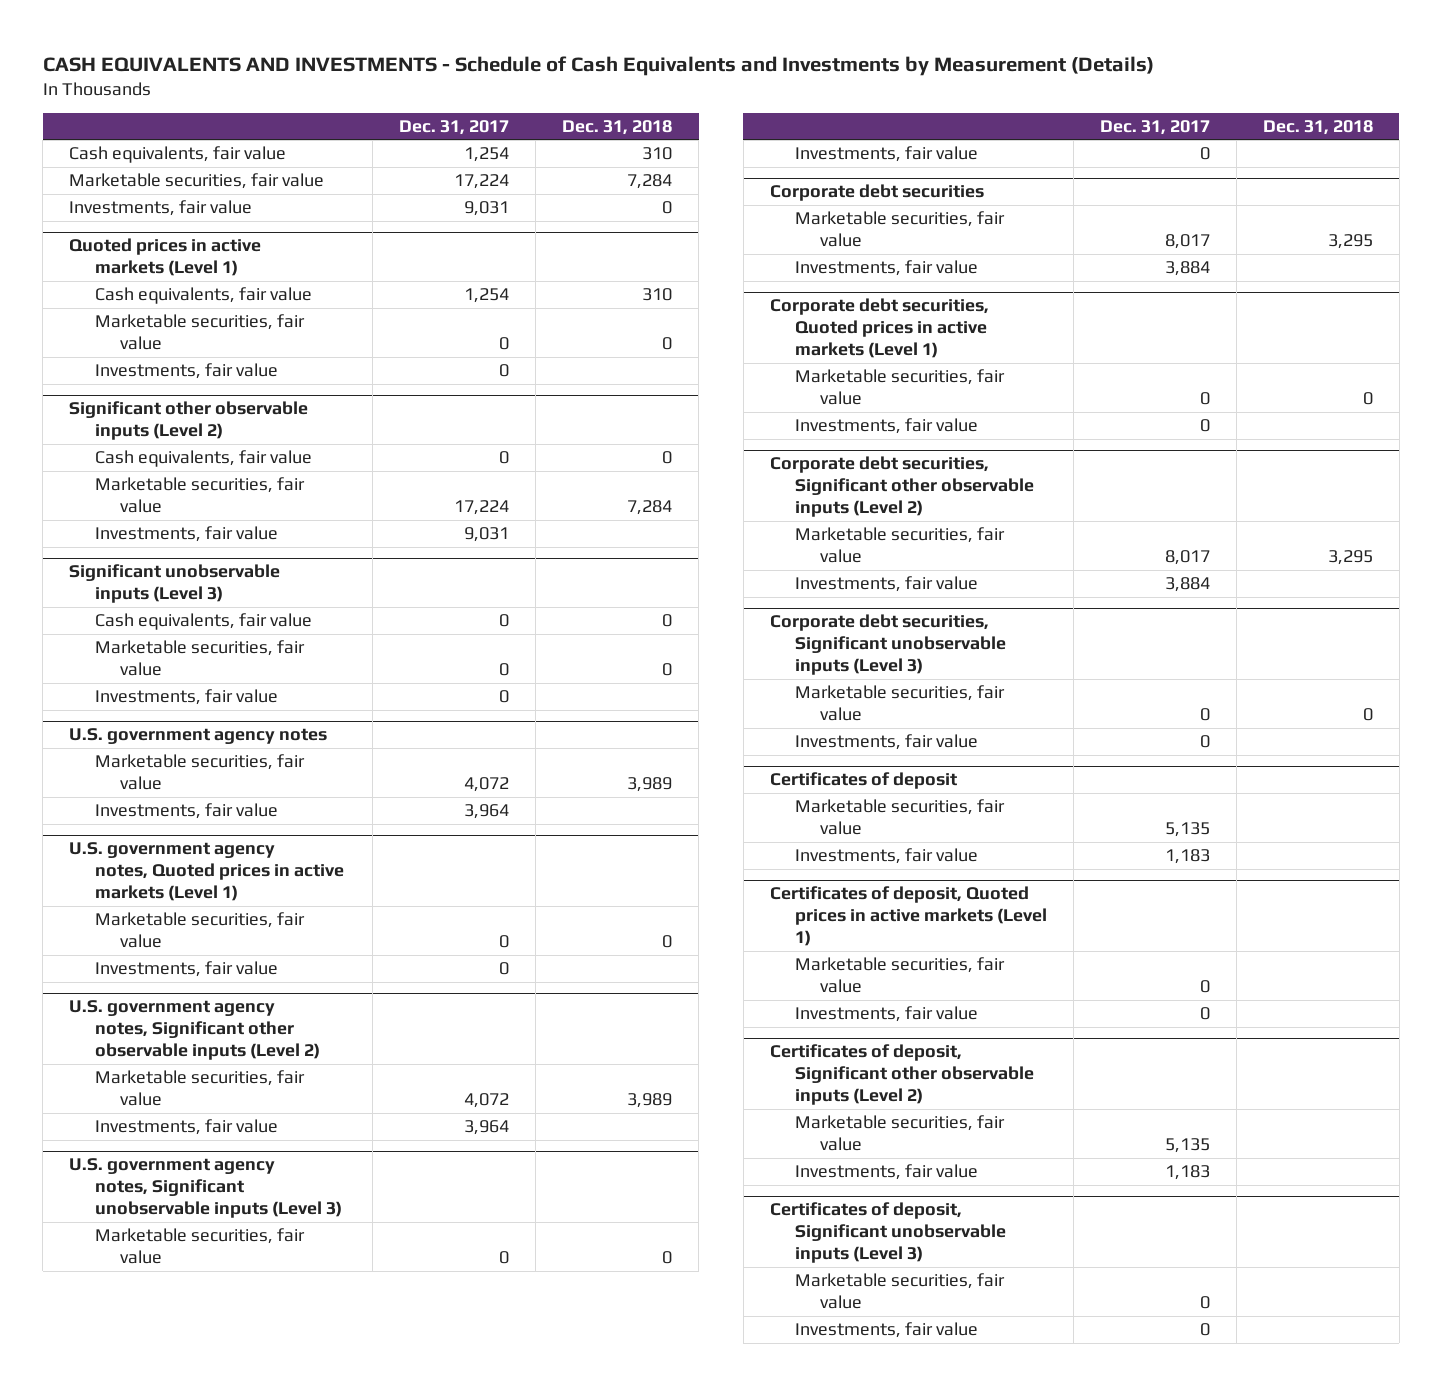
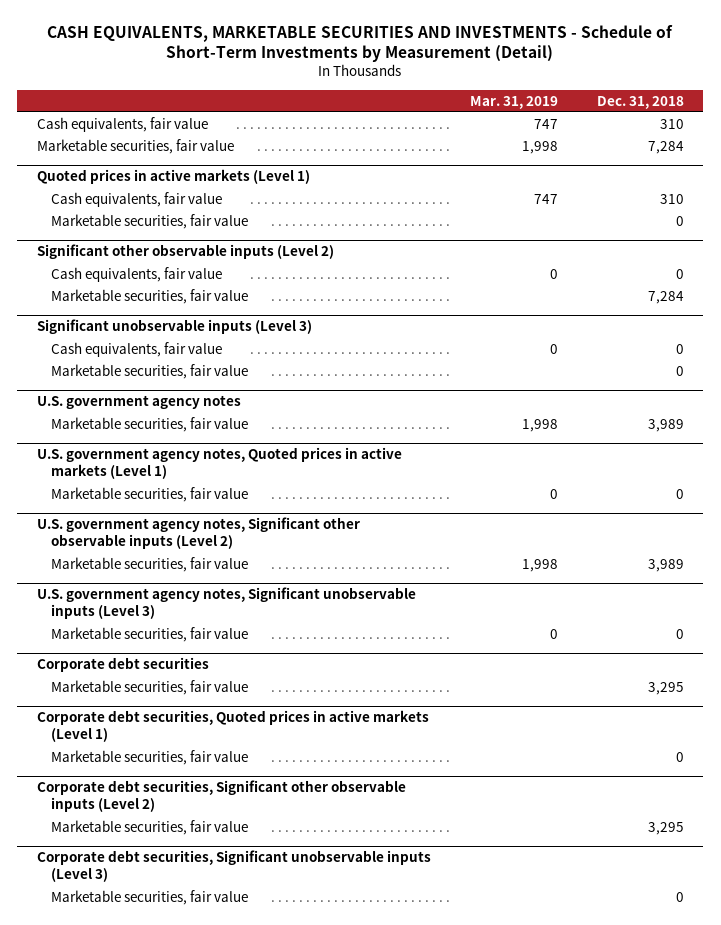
- CASH EQUIVALENTS AND INVESTMENTS - Schedule of Cash Equivalents and Investments by Measurement (Details)
+ CASH EQUIVALENTS, MARKETABLE SECURITIES AND INVESTMENTS - Schedule of Short-Term Investments by Measurement (Detail)
- | Dec. 31, 2017 | Dec. 31, 2018
+ | Mar. 31, 2019 | Dec. 31, 2018
- Investments, fair value | 9,031 | 0
@ Quoted prices in active markets (Level 1)
- Investments, fair value | 0 |
@ Significant other observable inputs (Level 2)
- Investments, fair value | 9,031 |
@ Significant unobservable inputs (Level 3)
- Investments, fair value | 0 |
@ U.S. government agency notes
- Investments, fair value | 3,964 |
@ U.S. government agency notes, Quoted prices in active markets (Level 1)
- Investments, fair value | 0 |
@ U.S. government agency notes, Significant other observable inputs (Level 2)
- Investments, fair value | 3,964 |
@ U.S. government agency notes, Significant unobservable inputs (Level 3)
- Investments, fair value | 0 |
@ Corporate debt securities
- Investments, fair value | 3,884 |
@ Corporate debt securities, Quoted prices in active markets (Level 1)
- Investments, fair value | 0 |
@ Corporate debt securities, Significant other observable inputs (Level 2)
- Investments, fair value | 3,884 |
@ Corporate debt securities, Significant unobservable inputs (Level 3)
- Investments, fair value | 0 |
- Certificates of deposit
- Marketable securities, fair value | 5,135 |
- Investments, fair value | 1,183 |
- Certificates of deposit, Quoted prices in active markets (Level 1)
- Marketable securities, fair value | 0 |
- Investments, fair value | 0 |
- Certificates of deposit, Significant other observable inputs (Level 2)
- Marketable securities, fair value | 5,135 |
- Investments, fair value | 1,183 |
- Certificates of deposit, Significant unobservable inputs (Level 3)
- Marketable securities, fair value | 0 |
- Investments, fair value | 0 |

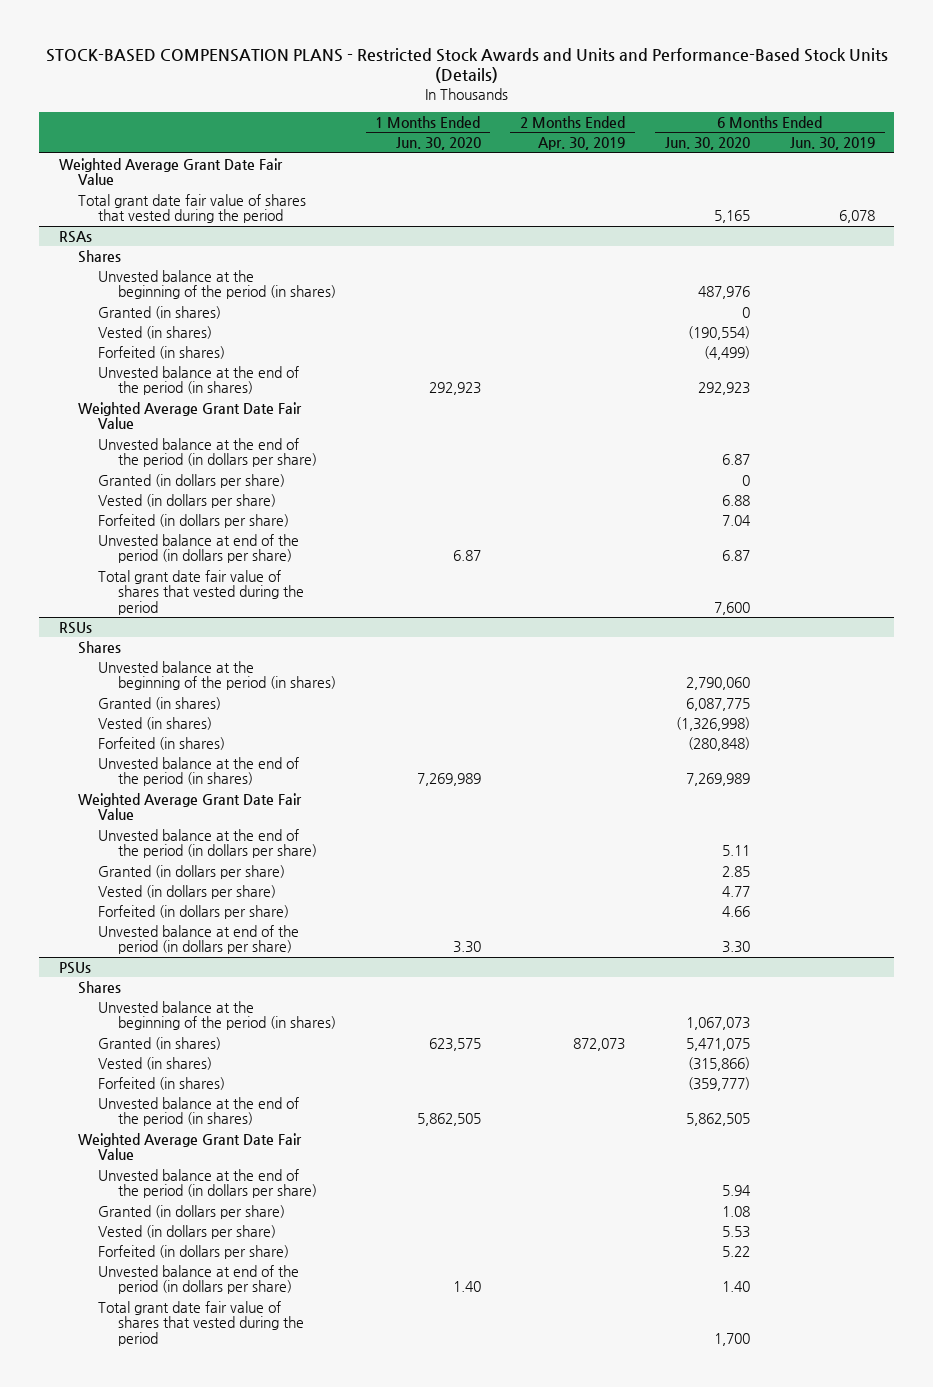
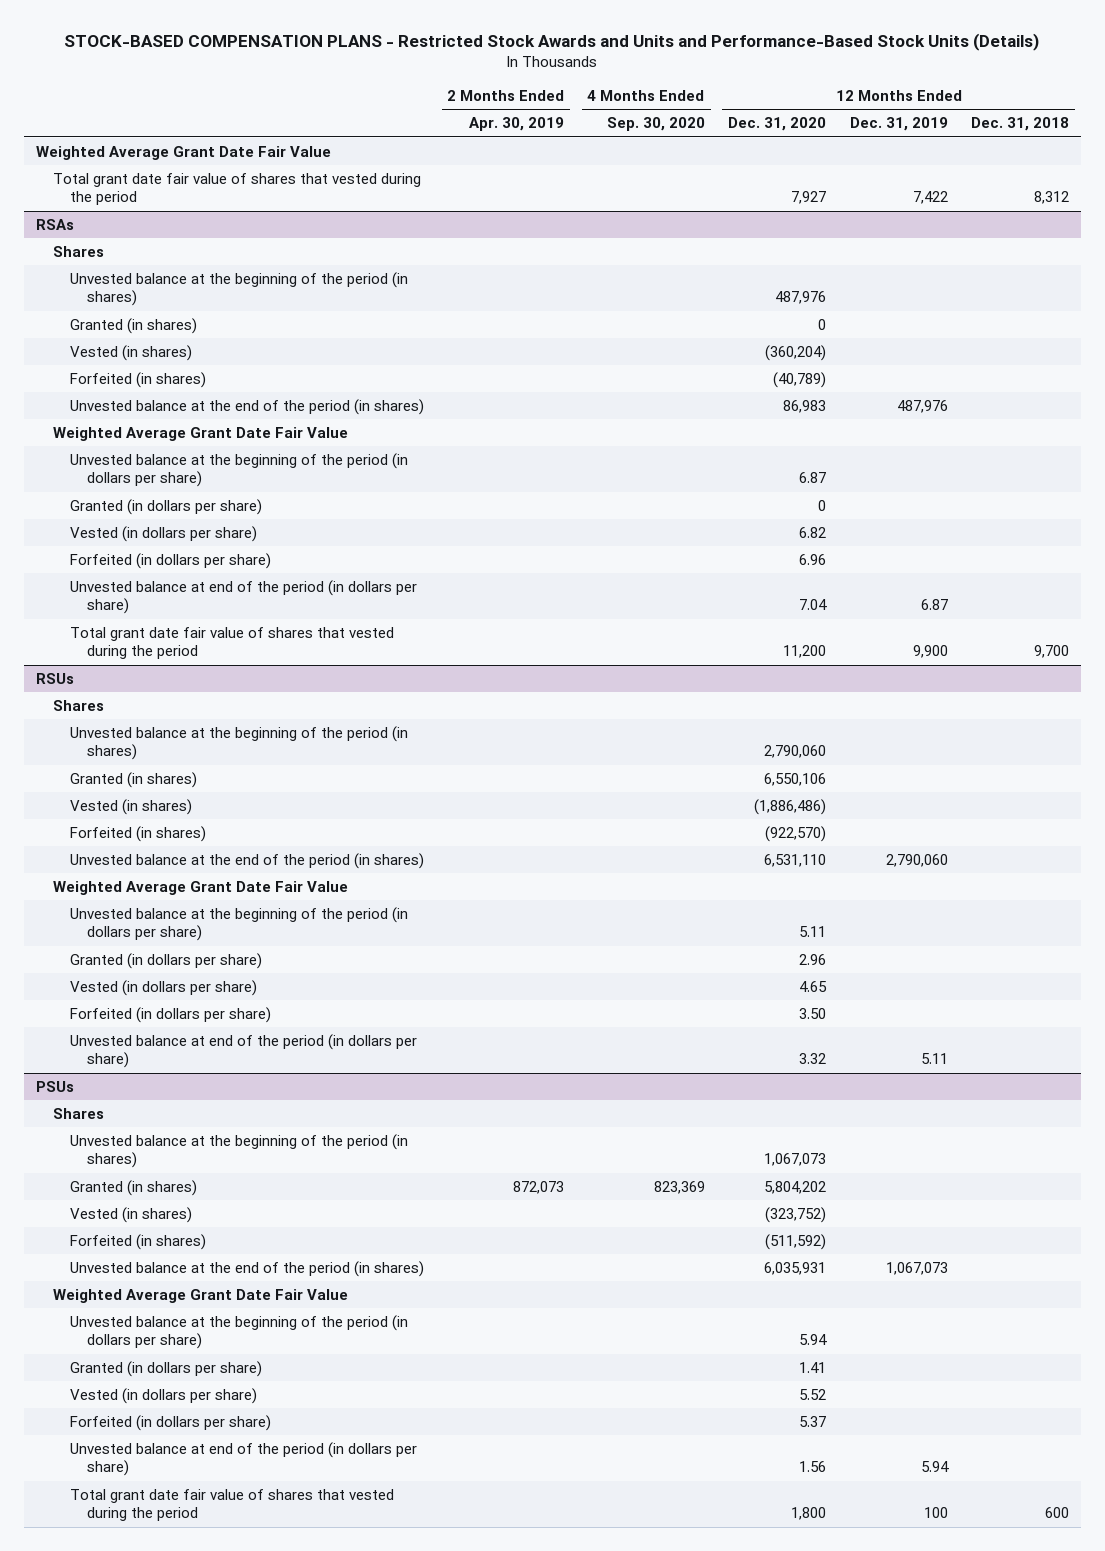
- | 1 Months Ended Jun. 30, 2020 | 2 Months Ended Apr. 30, 2019 | 6 Months Ended Jun. 30, 2020 | 6 Months Ended Jun. 30, 2019
+ | 2 Months Ended Apr. 30, 2019 | 4 Months Ended Sep. 30, 2020 | 12 Months Ended Dec. 31, 2020 | 12 Months Ended Dec. 31, 2019 | 12 Months Ended Dec. 31, 2018
@ RSAs
- Unvested balance at the end of the period (in dollars per share) | | | 6.87 |
+ Unvested balance at the beginning of the period (in dollars per share) | | | 6.87 | |
@ RSUs
- Unvested balance at the end of the period (in dollars per share) | | | 5.11 |
+ Unvested balance at the beginning of the period (in dollars per share) | | | 5.11 | |
@ PSUs
- Unvested balance at the end of the period (in dollars per share) | | | 5.94 |
+ Unvested balance at the beginning of the period (in dollars per share) | | | 5.94 | |

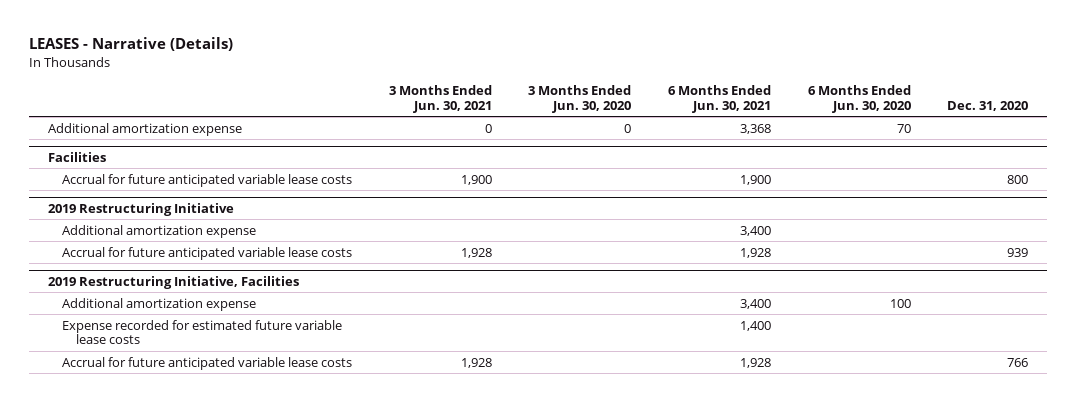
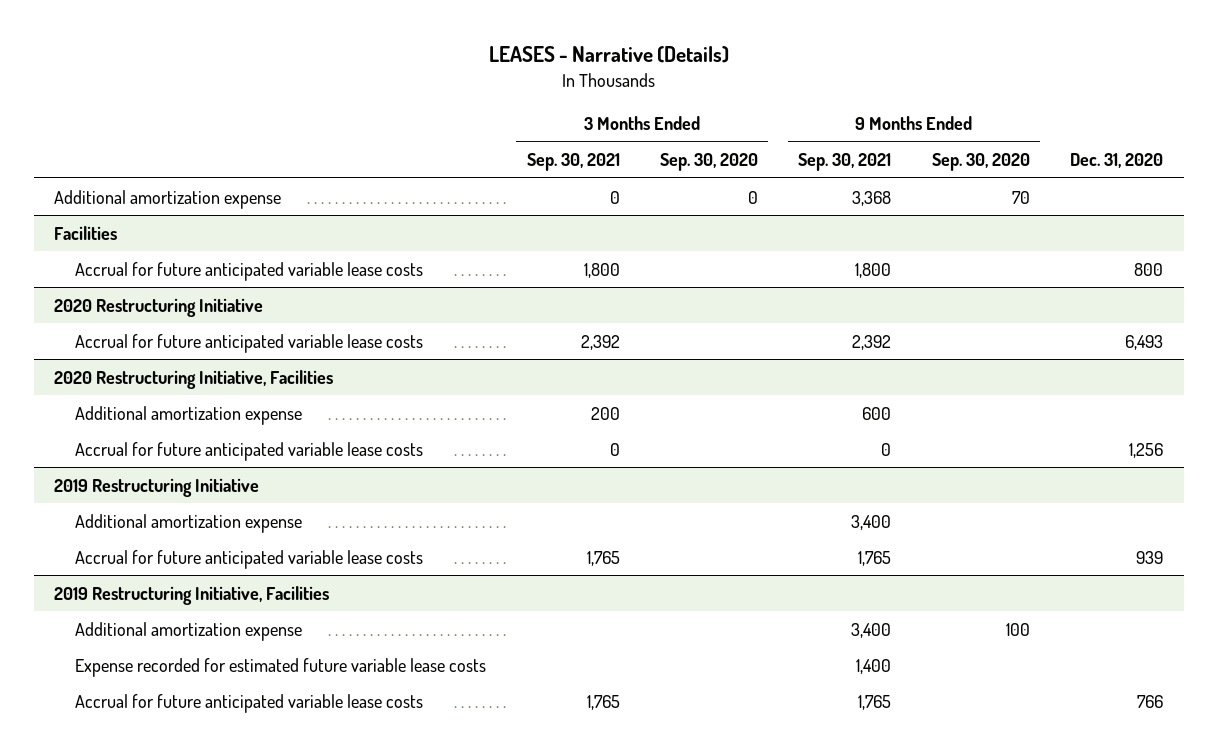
- | 3 Months Ended Jun. 30, 2021 | 3 Months Ended Jun. 30, 2020 | 6 Months Ended Jun. 30, 2021 | 6 Months Ended Jun. 30, 2020 | Dec. 31, 2020
+ | 3 Months Ended Sep. 30, 2021 | 3 Months Ended Sep. 30, 2020 | 9 Months Ended Sep. 30, 2021 | 9 Months Ended Sep. 30, 2020 | Dec. 31, 2020
+ 2020 Restructuring Initiative
+ Accrual for future anticipated variable lease costs | 2,392 | | 2,392 | | 6,493
+ 2020 Restructuring Initiative, Facilities
+ Additional amortization expense | 200 | | 600 | |
+ Accrual for future anticipated variable lease costs | 0 | | 0 | | 1,256

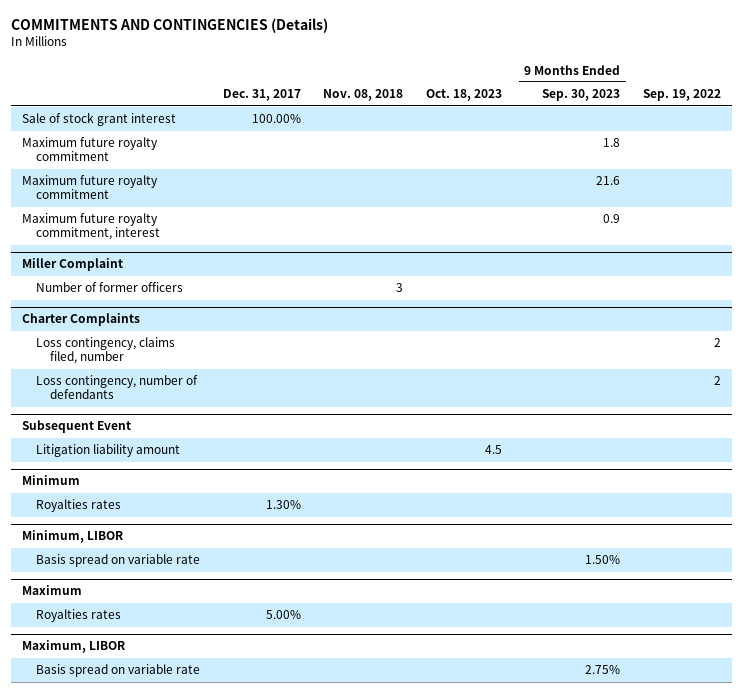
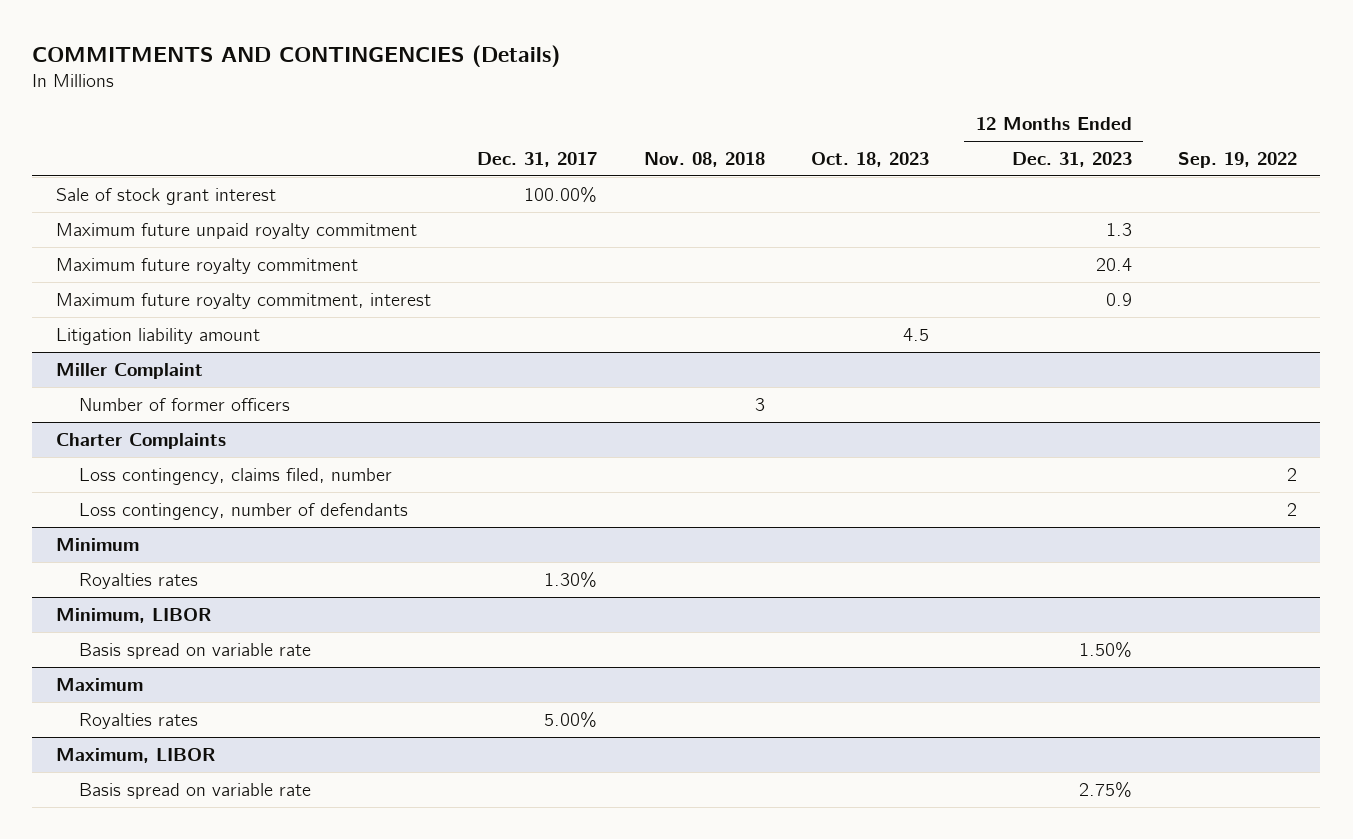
- | Dec. 31, 2017 | Nov. 08, 2018 | Oct. 18, 2023 | 9 Months Ended Sep. 30, 2023 | Sep. 19, 2022
+ | Dec. 31, 2017 | Nov. 08, 2018 | Oct. 18, 2023 | 12 Months Ended Dec. 31, 2023 | Sep. 19, 2022
- Maximum future royalty commitment | | | | 1.8 |
+ Maximum future unpaid royalty commitment | | | | 1.3 |
+ Litigation liability amount | | | 4.5 | |
- Subsequent Event
- Litigation liability amount | | | 4.5 | |

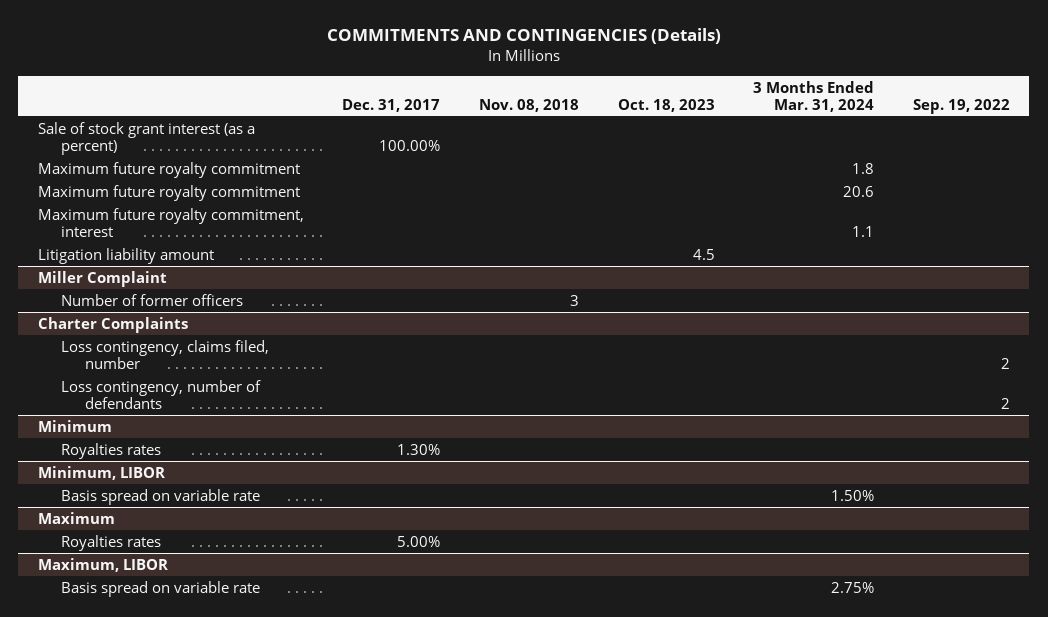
- | Dec. 31, 2017 | Nov. 08, 2018 | Oct. 18, 2023 | 12 Months Ended Dec. 31, 2023 | Sep. 19, 2022
+ | Dec. 31, 2017 | Nov. 08, 2018 | Oct. 18, 2023 | 3 Months Ended Mar. 31, 2024 | Sep. 19, 2022
- Sale of stock grant interest | 100.00% | | | |
- Maximum future unpaid royalty commitment | | | | 1.3 |
+ Sale of stock grant interest (as a percent) | 100.00% | | | |
+ Maximum future royalty commitment | | | | 20.6 |

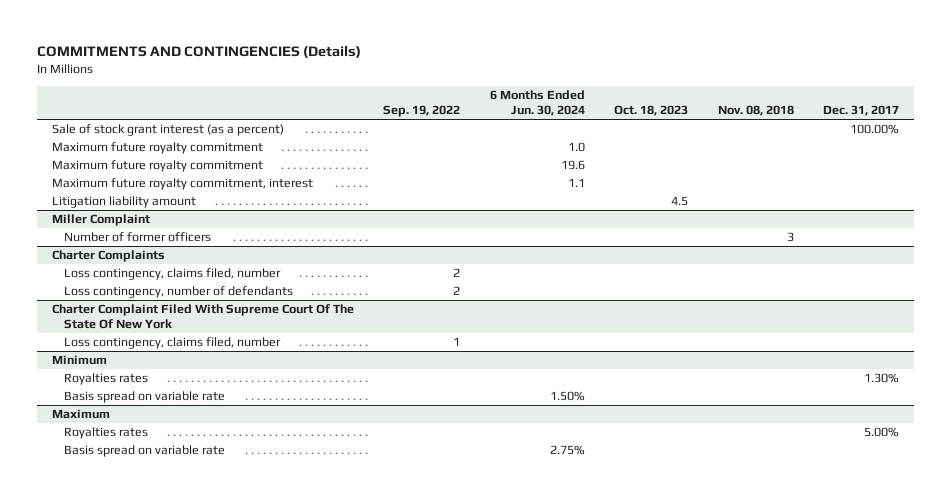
- | Dec. 31, 2017 | Nov. 08, 2018 | Oct. 18, 2023 | 3 Months Ended Mar. 31, 2024 | Sep. 19, 2022
+ | Sep. 19, 2022 | 6 Months Ended Jun. 30, 2024 | Oct. 18, 2023 | Nov. 08, 2018 | Dec. 31, 2017
+ Charter Complaint Filed With Supreme Court Of The State Of New York
+ Loss contingency, claims filed, number | 1 | | | |
- Minimum, LIBOR
- Basis spread on variable rate | | | | 1.50% |
@ Minimum
+ Basis spread on variable rate | | 1.50% | | |
- Maximum, LIBOR
- Basis spread on variable rate | | | | 2.75% |
@ Maximum
+ Basis spread on variable rate | | 2.75% | | |

